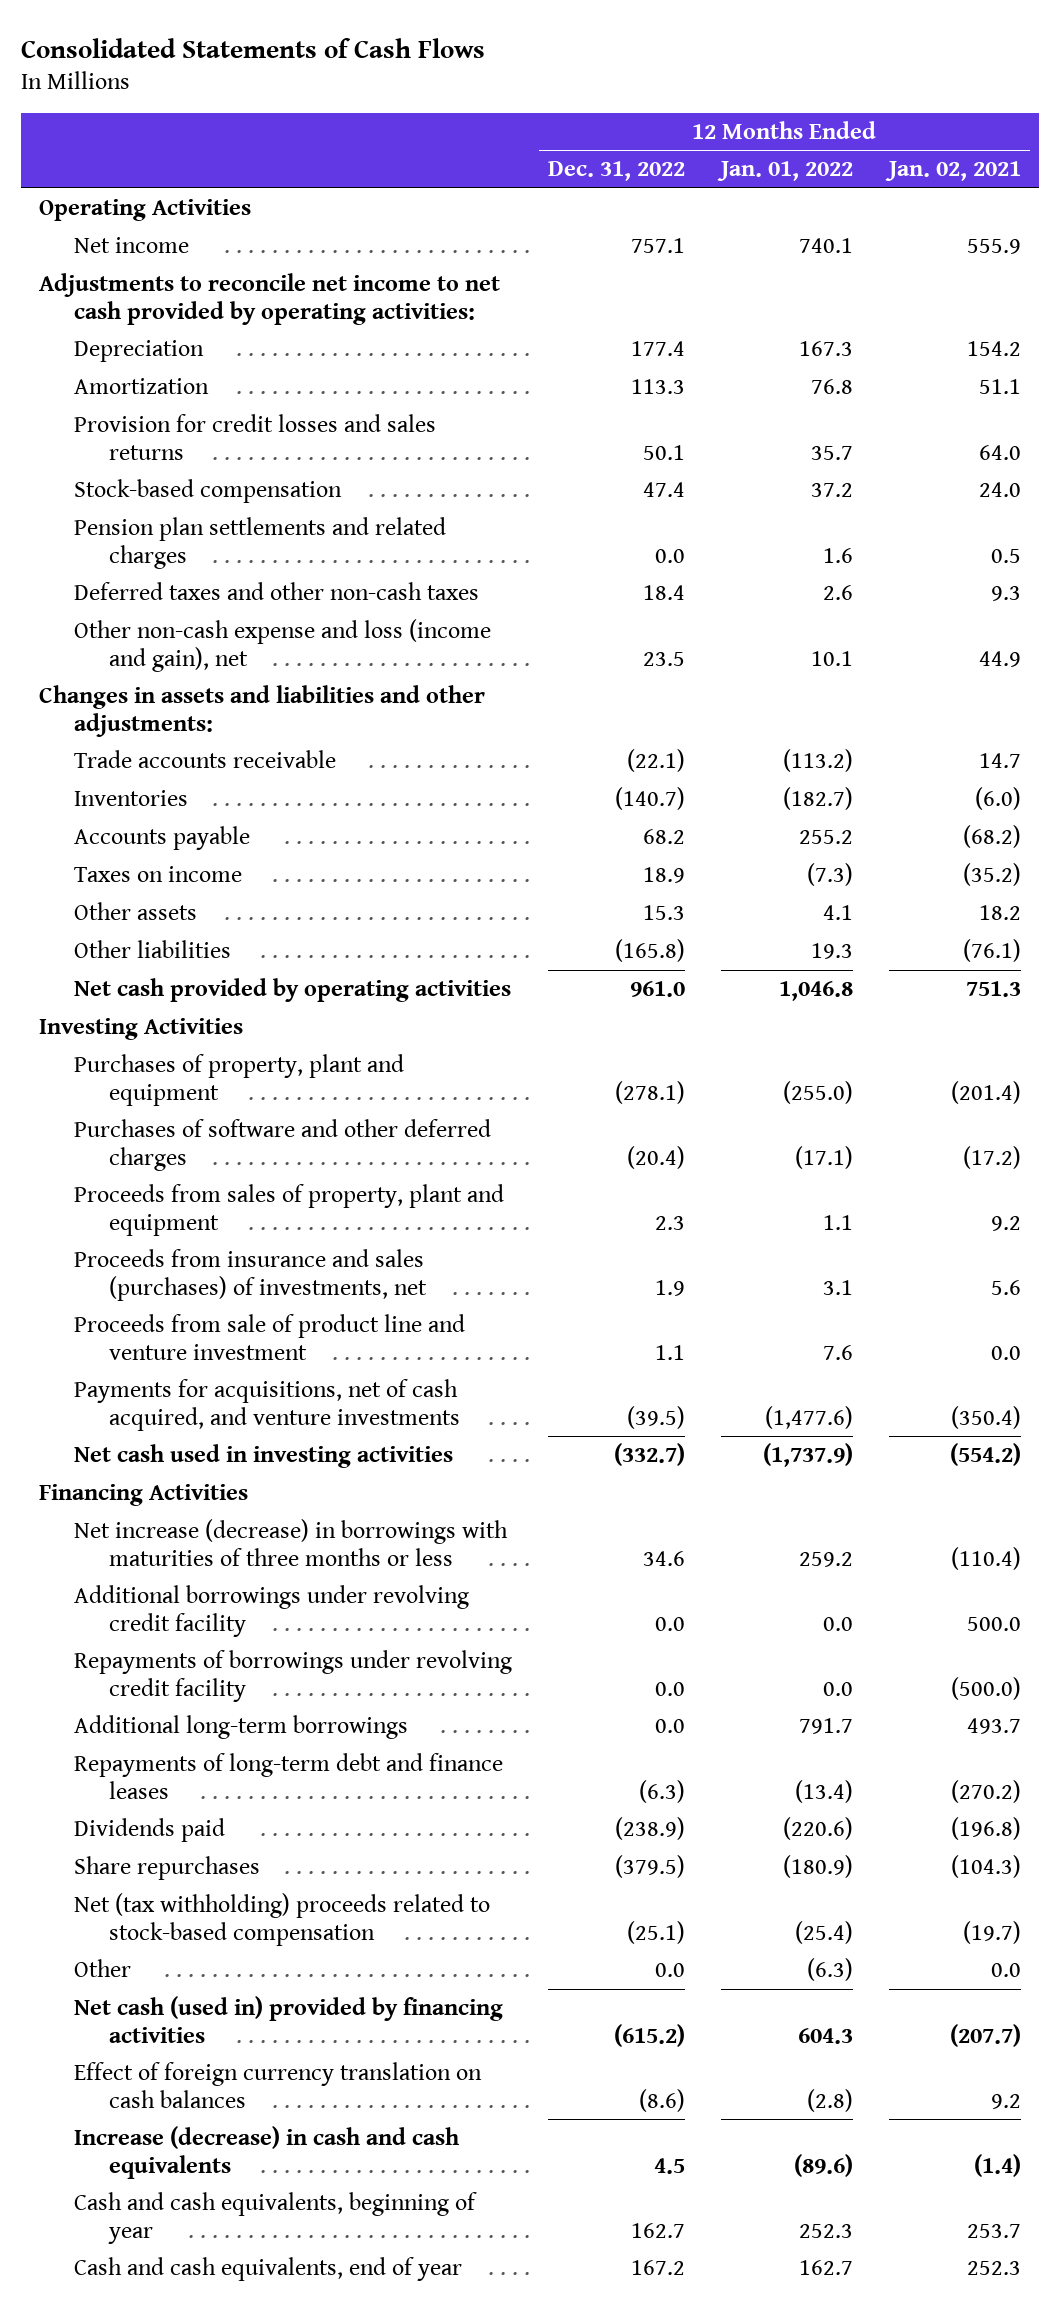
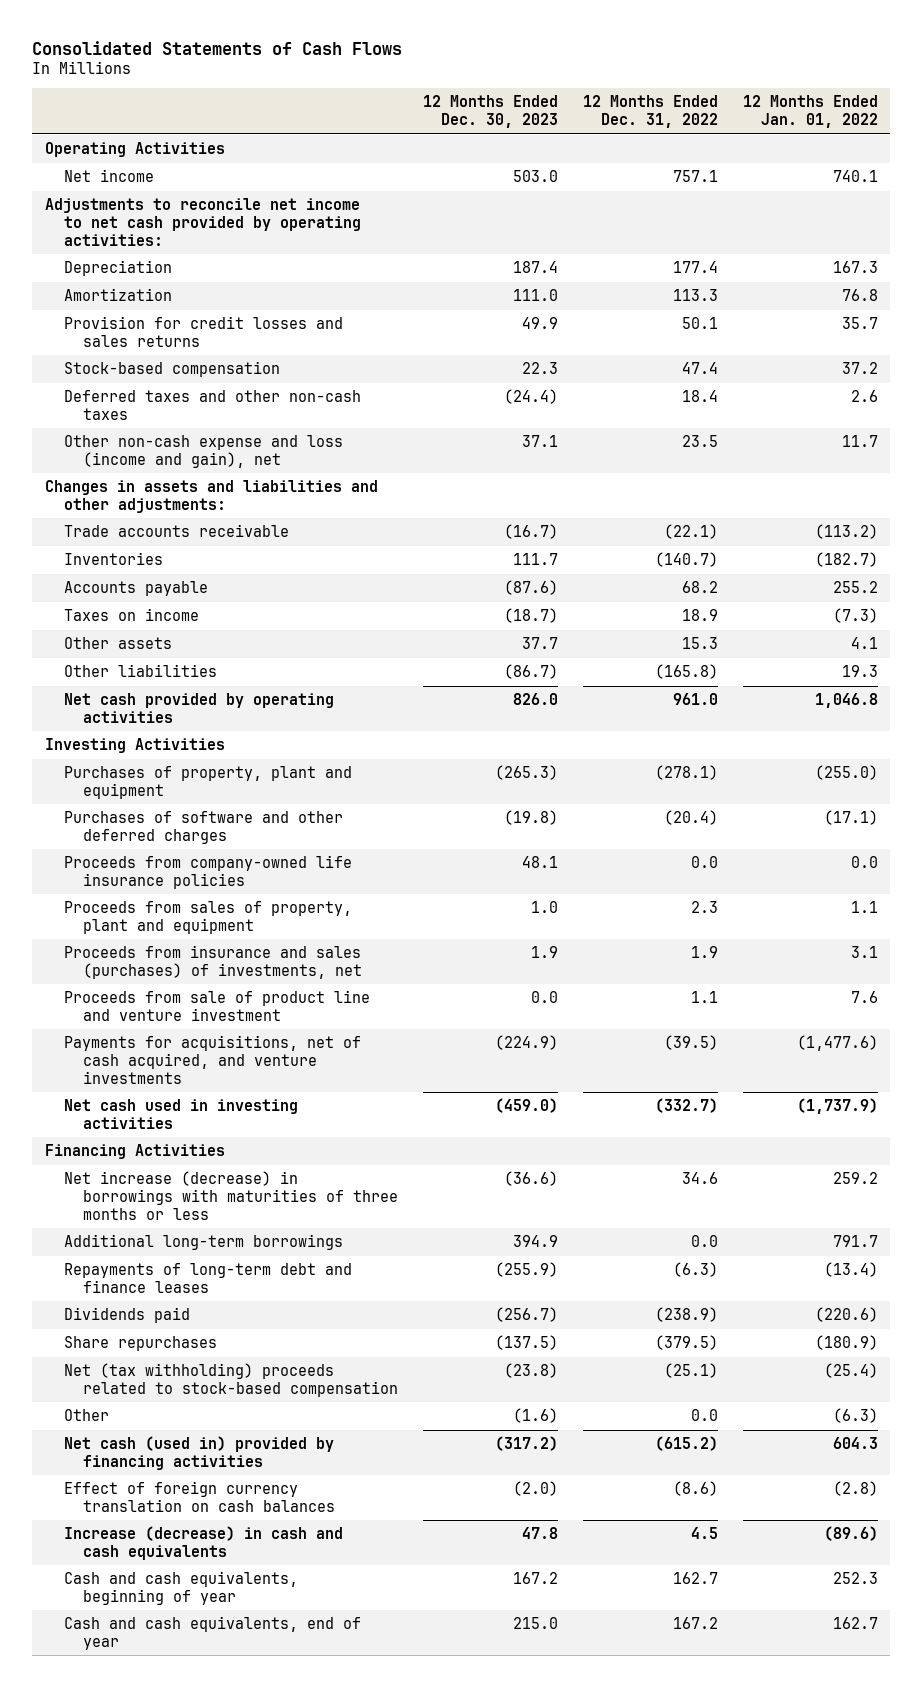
- | 12 Months Ended Dec. 31, 2022 | 12 Months Ended Jan. 01, 2022 | 12 Months Ended Jan. 02, 2021
+ | 12 Months Ended Dec. 30, 2023 | 12 Months Ended Dec. 31, 2022 | 12 Months Ended Jan. 01, 2022
- Pension plan settlements and related charges | 0.0 | 1.6 | 0.5
- Other non-cash expense and loss (income and gain), net | 23.5 | 10.1 | 44.9
+ Other non-cash expense and loss (income and gain), net | 37.1 | 23.5 | 11.7
+ Proceeds from company-owned life insurance policies | 48.1 | 0.0 | 0.0
- Additional borrowings under revolving credit facility | 0.0 | 0.0 | 500.0
- Repayments of borrowings under revolving credit facility | 0.0 | 0.0 | (500.0)

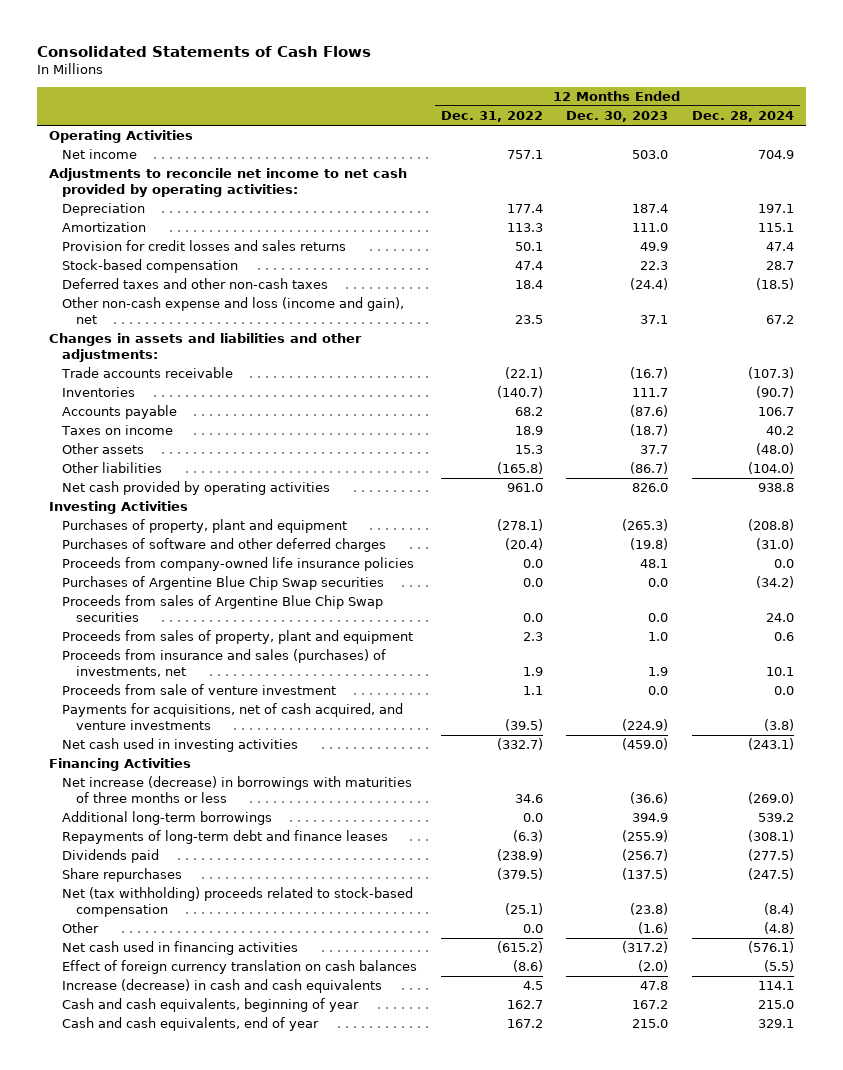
- | 12 Months Ended Dec. 30, 2023 | 12 Months Ended Dec. 31, 2022 | 12 Months Ended Jan. 01, 2022
+ | 12 Months Ended Dec. 31, 2022 | 12 Months Ended Dec. 30, 2023 | 12 Months Ended Dec. 28, 2024
+ Purchases of Argentine Blue Chip Swap securities | 0.0 | 0.0 | (34.2)
+ Proceeds from sales of Argentine Blue Chip Swap securities | 0.0 | 0.0 | 24.0
- Proceeds from sale of product line and venture investment | 0.0 | 1.1 | 7.6
+ Proceeds from sale of venture investment | 1.1 | 0.0 | 0.0
- Net cash (used in) provided by financing activities | (317.2) | (615.2) | 604.3
+ Net cash used in financing activities | (615.2) | (317.2) | (576.1)

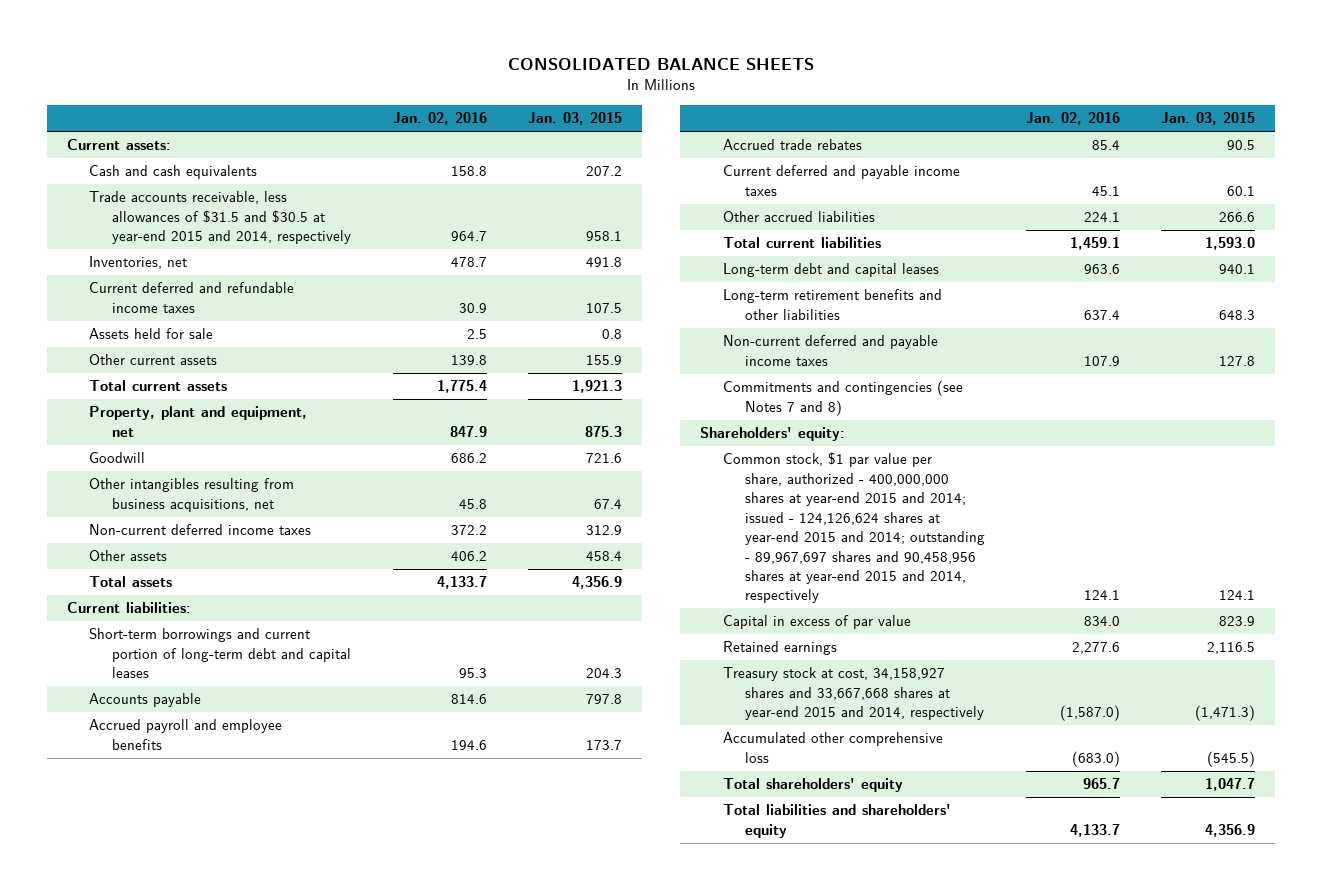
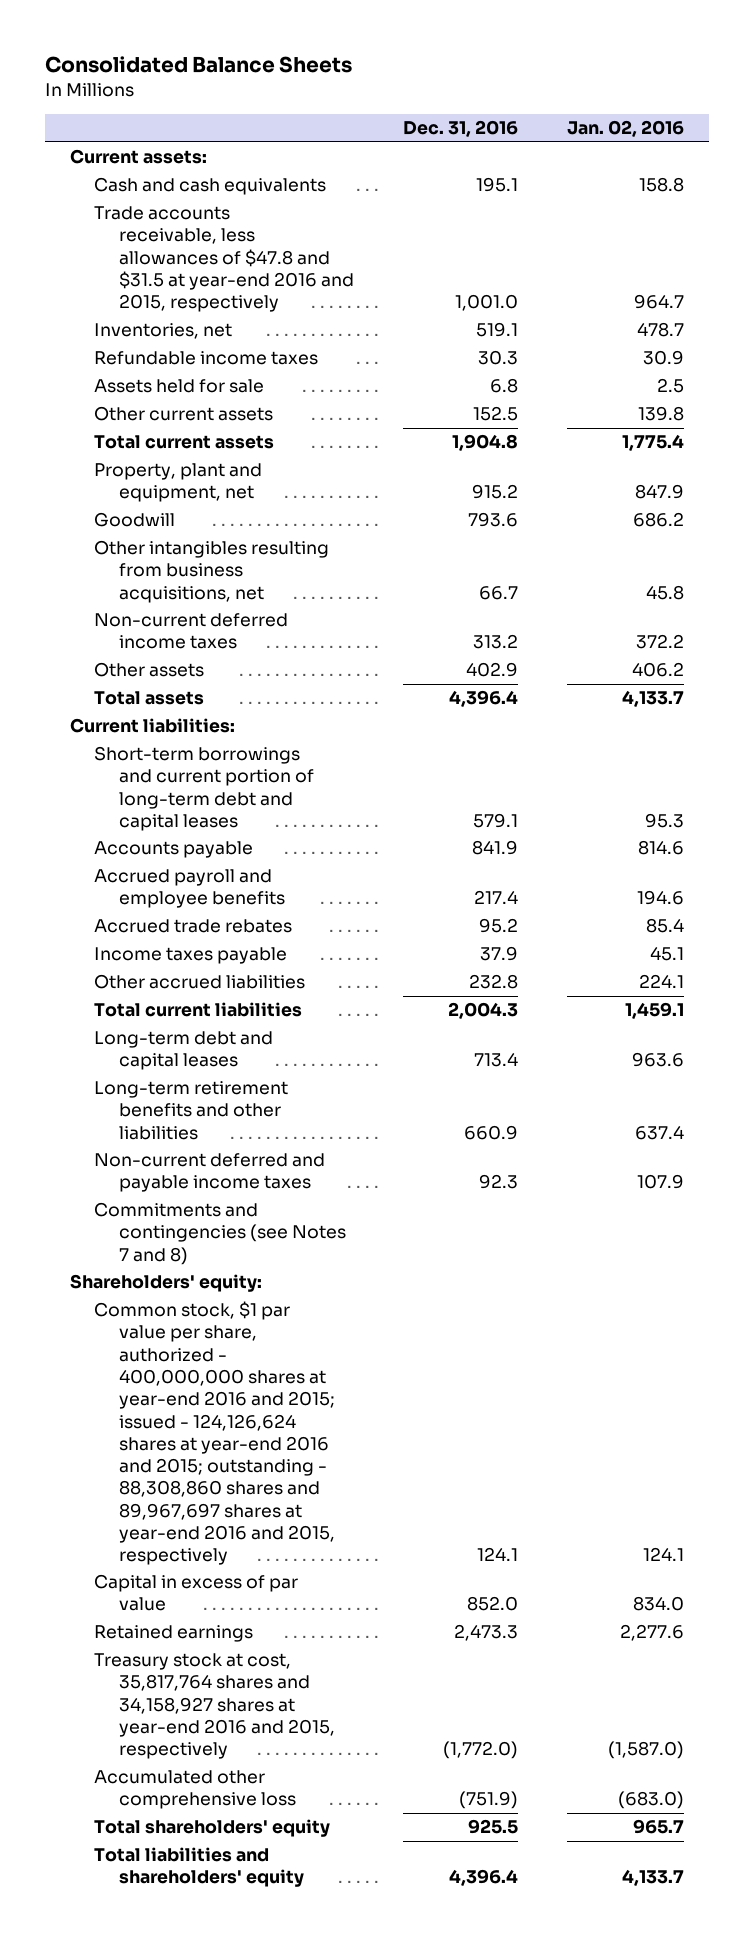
- CONSOLIDATED BALANCE SHEETS
+ Consolidated Balance Sheets
- | Jan. 02, 2016 | Jan. 03, 2015
+ | Dec. 31, 2016 | Jan. 02, 2016
- Trade accounts receivable, less allowances of $31.5 and $30.5 at year-end 2015 and 2014, respectively | 964.7 | 958.1
+ Trade accounts receivable, less allowances of $47.8 and $31.5 at year-end 2016 and 2015, respectively | 1,001.0 | 964.7
- Current deferred and refundable income taxes | 30.9 | 107.5
+ Refundable income taxes | 30.3 | 30.9
- Current deferred and payable income taxes | 45.1 | 60.1
+ Income taxes payable | 37.9 | 45.1
- Common stock, $1 par value per share, authorized - 400,000,000 shares at year-end 2015 and 2014; issued - 124,126,624 shares at year-end 2015 and 2014; outstanding - 89,967,697 shares and 90,458,956 shares at year-end 2015 and 2014, respectively | 124.1 | 124.1
+ Common stock, $1 par value per share, authorized - 400,000,000 shares at year-end 2016 and 2015; issued - 124,126,624 shares at year-end 2016 and 2015; outstanding - 88,308,860 shares and 89,967,697 shares at year-end 2016 and 2015, respectively | 124.1 | 124.1
- Treasury stock at cost, 34,158,927 shares and 33,667,668 shares at year-end 2015 and 2014, respectively | (1,587.0) | (1,471.3)
+ Treasury stock at cost, 35,817,764 shares and 34,158,927 shares at year-end 2016 and 2015, respectively | (1,772.0) | (1,587.0)

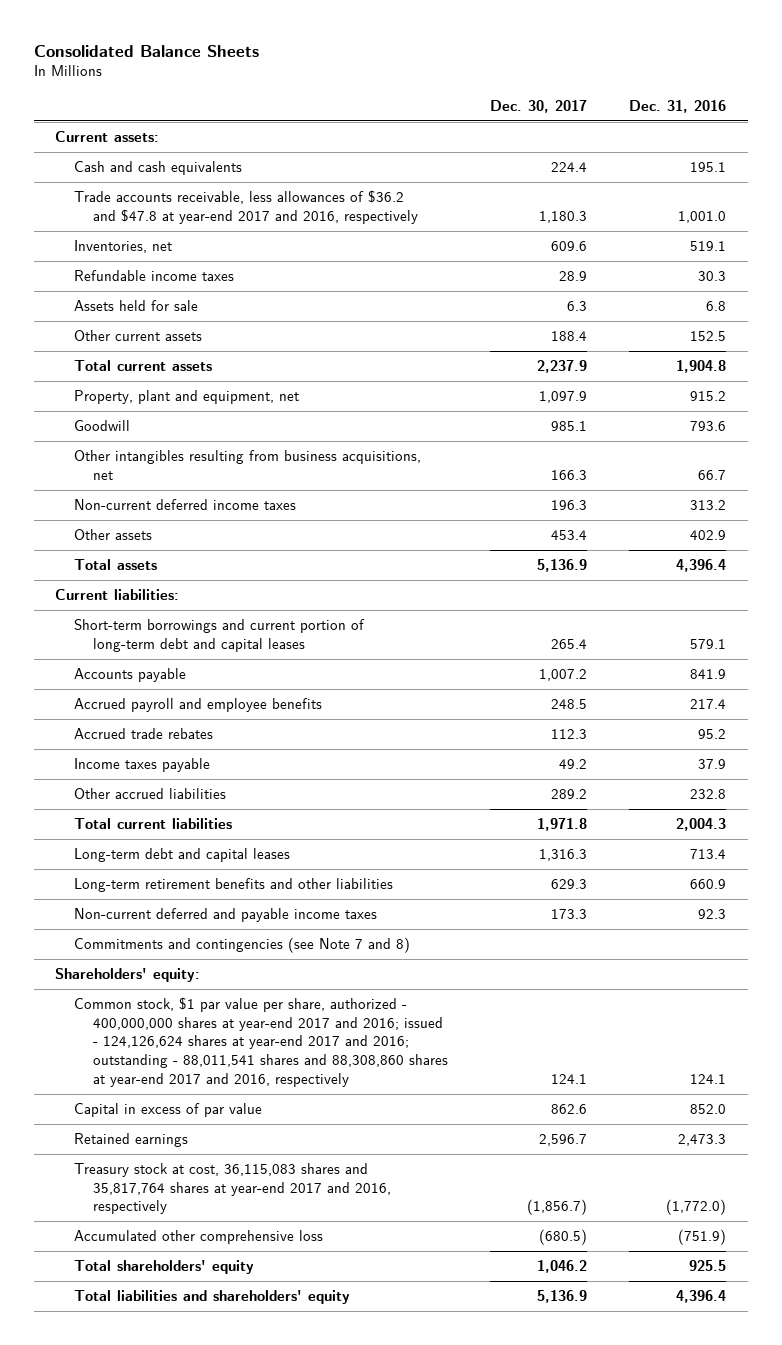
- | Dec. 31, 2016 | Jan. 02, 2016
+ | Dec. 30, 2017 | Dec. 31, 2016
- Trade accounts receivable, less allowances of $47.8 and $31.5 at year-end 2016 and 2015, respectively | 1,001.0 | 964.7
+ Trade accounts receivable, less allowances of $36.2 and $47.8 at year-end 2017 and 2016, respectively | 1,180.3 | 1,001.0
- Commitments and contingencies (see Notes 7 and 8)
+ Commitments and contingencies (see Note 7 and 8)
- Common stock, $1 par value per share, authorized - 400,000,000 shares at year-end 2016 and 2015; issued - 124,126,624 shares at year-end 2016 and 2015; outstanding - 88,308,860 shares and 89,967,697 shares at year-end 2016 and 2015, respectively | 124.1 | 124.1
+ Common stock, $1 par value per share, authorized - 400,000,000 shares at year-end 2017 and 2016; issued - 124,126,624 shares at year-end 2017 and 2016; outstanding - 88,011,541 shares and 88,308,860 shares at year-end 2017 and 2016, respectively | 124.1 | 124.1
- Treasury stock at cost, 35,817,764 shares and 34,158,927 shares at year-end 2016 and 2015, respectively | (1,772.0) | (1,587.0)
+ Treasury stock at cost, 36,115,083 shares and 35,817,764 shares at year-end 2017 and 2016, respectively | (1,856.7) | (1,772.0)

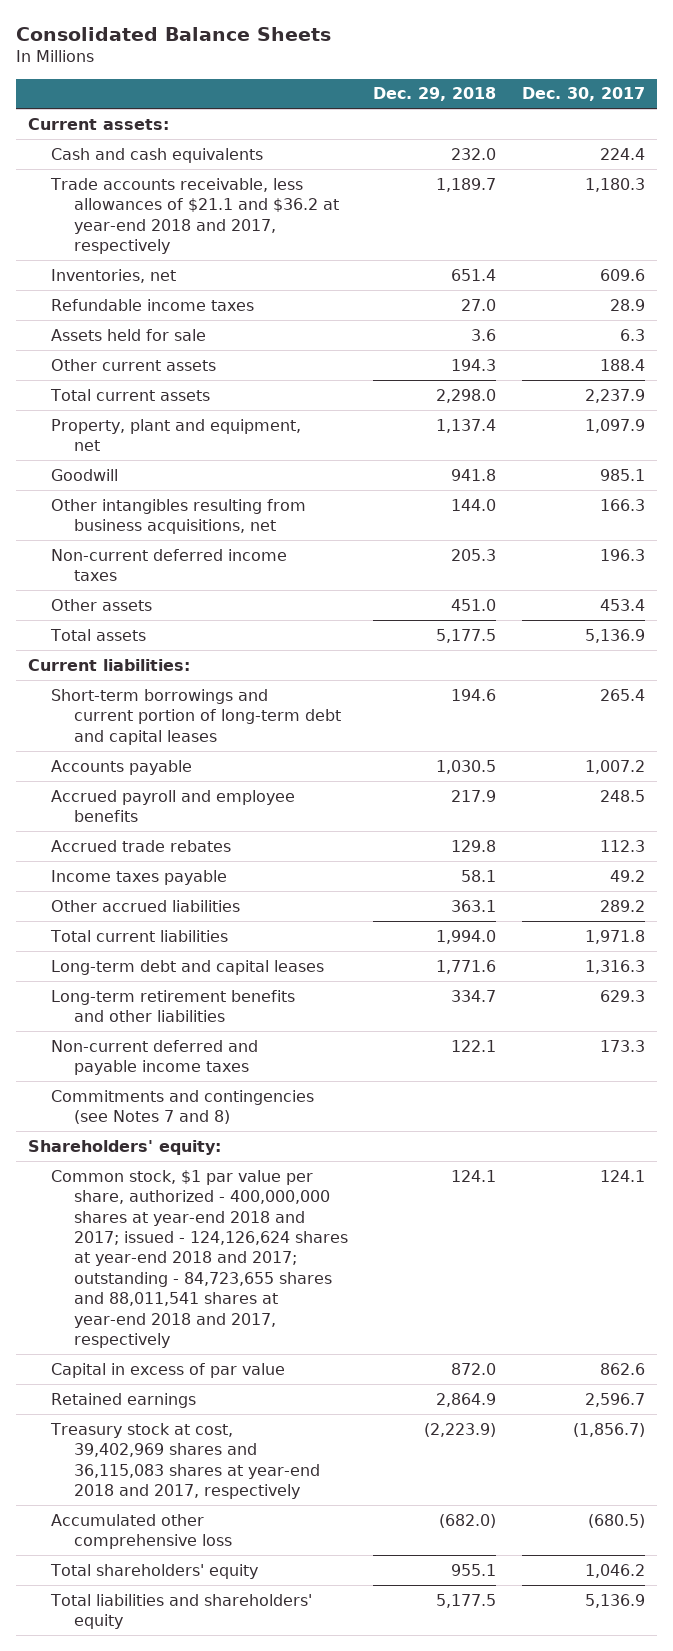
- | Dec. 30, 2017 | Dec. 31, 2016
+ | Dec. 29, 2018 | Dec. 30, 2017
- Trade accounts receivable, less allowances of $36.2 and $47.8 at year-end 2017 and 2016, respectively | 1,180.3 | 1,001.0
+ Trade accounts receivable, less allowances of $21.1 and $36.2 at year-end 2018 and 2017, respectively | 1,189.7 | 1,180.3
- Commitments and contingencies (see Note 7 and 8)
+ Commitments and contingencies (see Notes 7 and 8)
- Common stock, $1 par value per share, authorized - 400,000,000 shares at year-end 2017 and 2016; issued - 124,126,624 shares at year-end 2017 and 2016; outstanding - 88,011,541 shares and 88,308,860 shares at year-end 2017 and 2016, respectively | 124.1 | 124.1
+ Common stock, $1 par value per share, authorized - 400,000,000 shares at year-end 2018 and 2017; issued - 124,126,624 shares at year-end 2018 and 2017; outstanding - 84,723,655 shares and 88,011,541 shares at year-end 2018 and 2017, respectively | 124.1 | 124.1
- Treasury stock at cost, 36,115,083 shares and 35,817,764 shares at year-end 2017 and 2016, respectively | (1,856.7) | (1,772.0)
+ Treasury stock at cost, 39,402,969 shares and 36,115,083 shares at year-end 2018 and 2017, respectively | (2,223.9) | (1,856.7)

